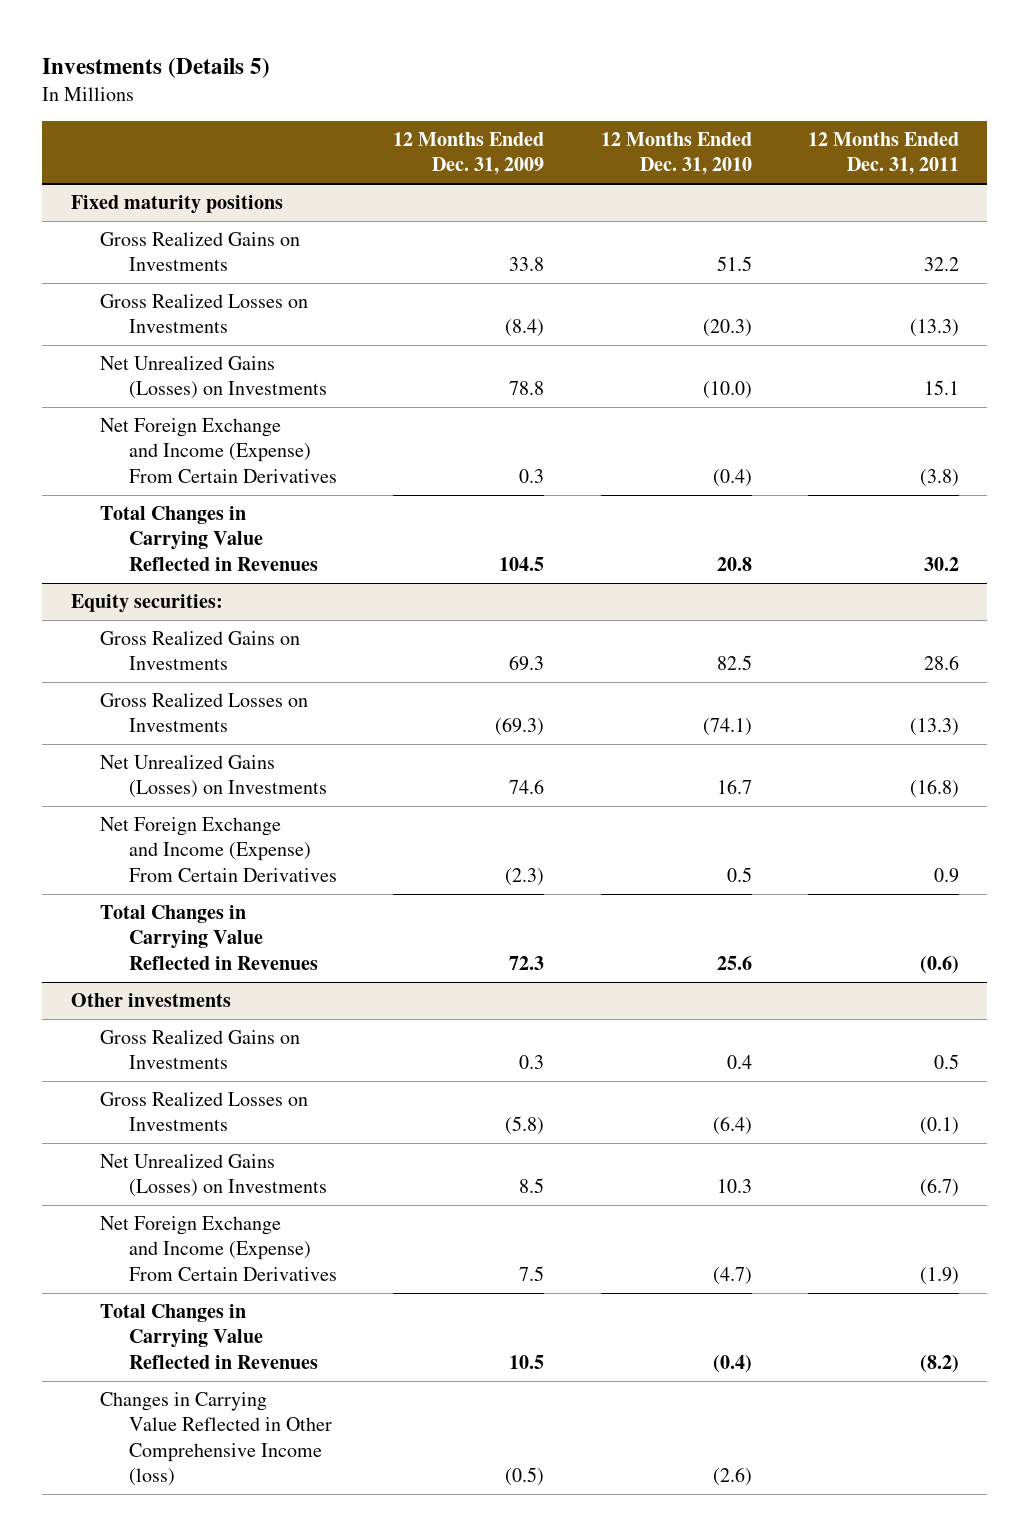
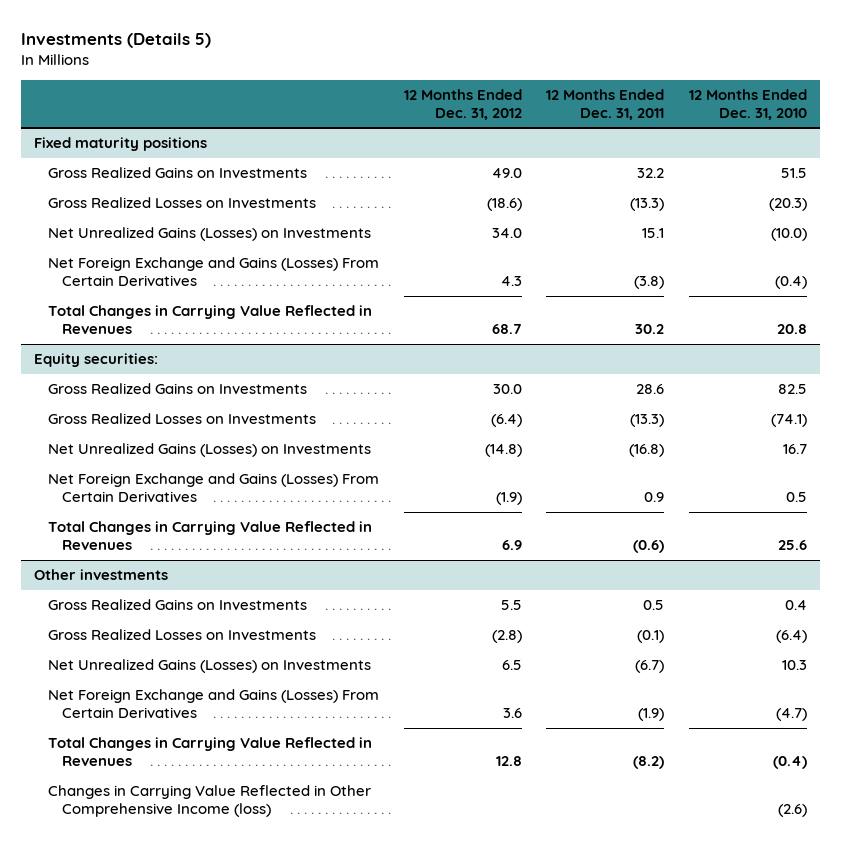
- | 12 Months Ended Dec. 31, 2009 | 12 Months Ended Dec. 31, 2010 | 12 Months Ended Dec. 31, 2011
+ | 12 Months Ended Dec. 31, 2012 | 12 Months Ended Dec. 31, 2011 | 12 Months Ended Dec. 31, 2010
@ Fixed maturity positions
- Net Foreign Exchange and Income (Expense) From Certain Derivatives | 0.3 | (0.4) | (3.8)
+ Net Foreign Exchange and Gains (Losses) From Certain Derivatives | 4.3 | (3.8) | (0.4)
@ Equity securities:
- Net Foreign Exchange and Income (Expense) From Certain Derivatives | (2.3) | 0.5 | 0.9
+ Net Foreign Exchange and Gains (Losses) From Certain Derivatives | (1.9) | 0.9 | 0.5
@ Other investments
- Net Foreign Exchange and Income (Expense) From Certain Derivatives | 7.5 | (4.7) | (1.9)
+ Net Foreign Exchange and Gains (Losses) From Certain Derivatives | 3.6 | (1.9) | (4.7)

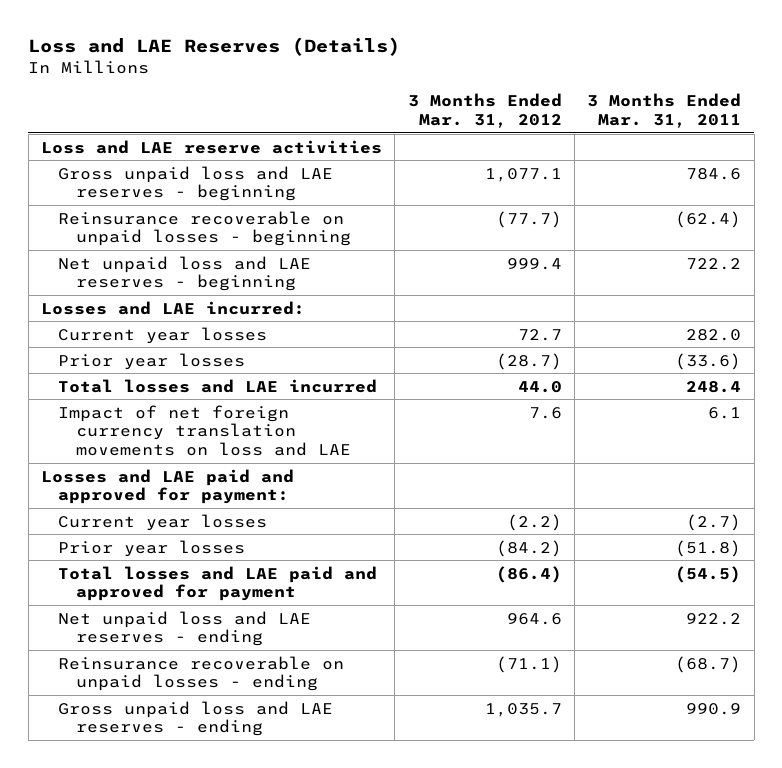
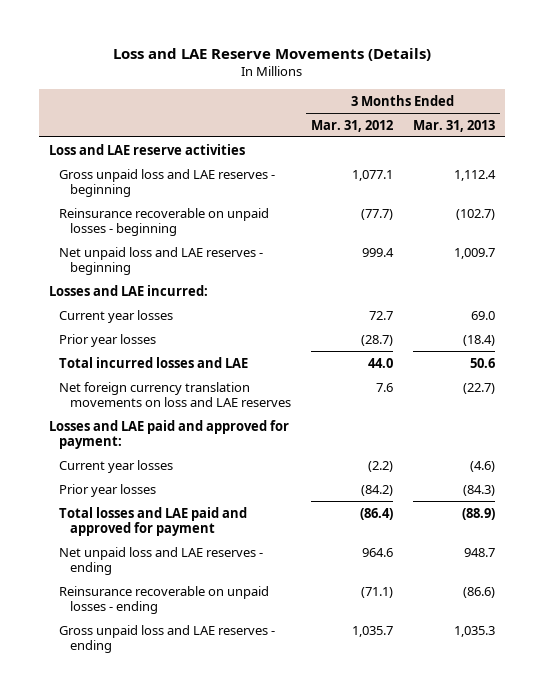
- Loss and LAE Reserves (Details)
+ Loss and LAE Reserve Movements (Details)
- | 3 Months Ended Mar. 31, 2012 | 3 Months Ended Mar. 31, 2011
+ | 3 Months Ended Mar. 31, 2012 | 3 Months Ended Mar. 31, 2013
- Total losses and LAE incurred | 44.0 | 248.4
- Impact of net foreign currency translation movements on loss and LAE | 7.6 | 6.1
+ Total incurred losses and LAE | 44.0 | 50.6
+ Net foreign currency translation movements on loss and LAE reserves | 7.6 | (22.7)

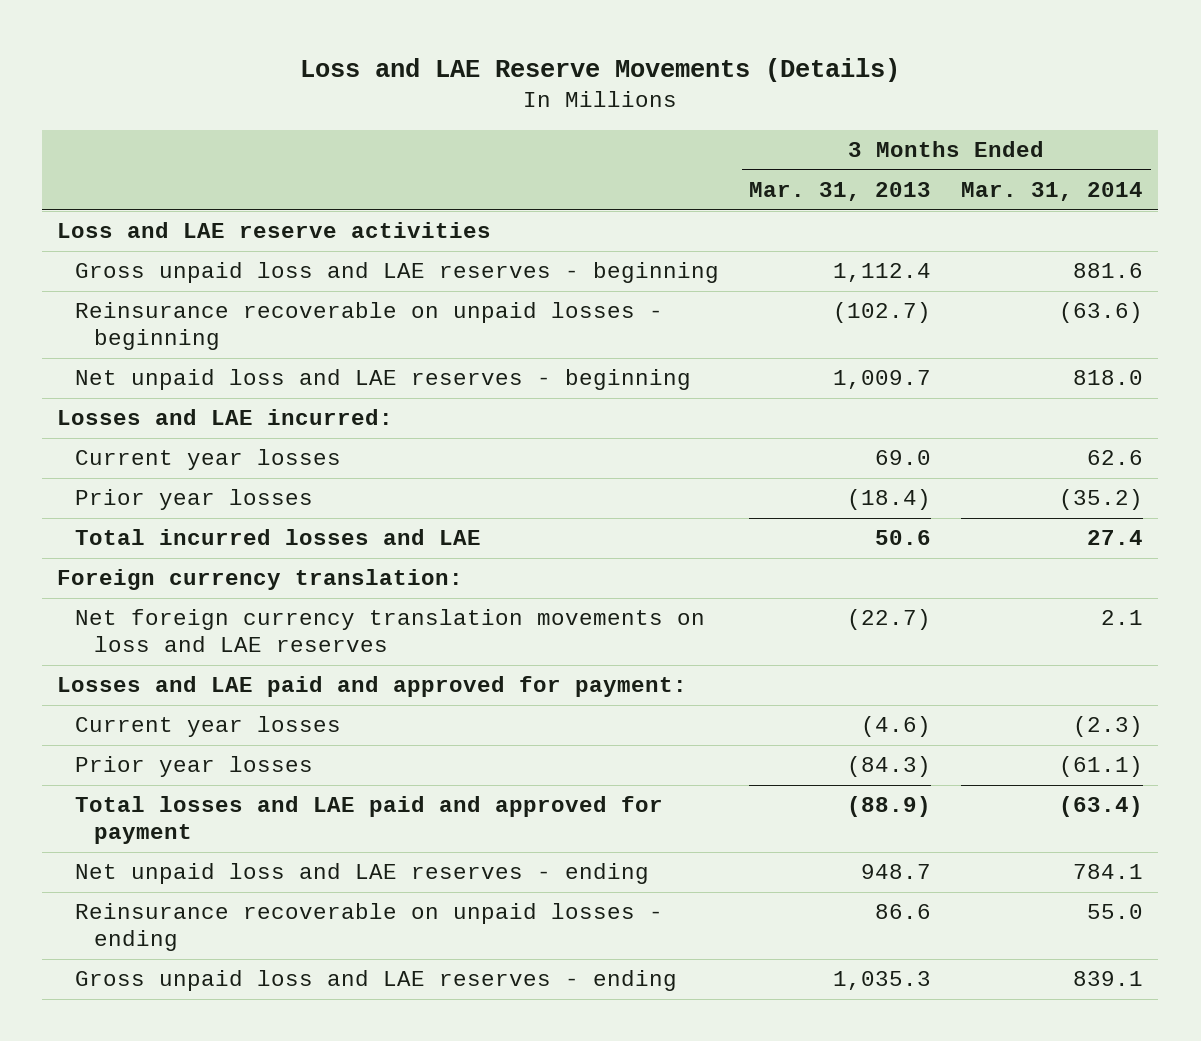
- | 3 Months Ended Mar. 31, 2012 | 3 Months Ended Mar. 31, 2013
+ | 3 Months Ended Mar. 31, 2013 | 3 Months Ended Mar. 31, 2014
+ Foreign currency translation:
- Reinsurance recoverable on unpaid losses - ending | (71.1) | (86.6)
+ Reinsurance recoverable on unpaid losses - ending | 86.6 | 55.0

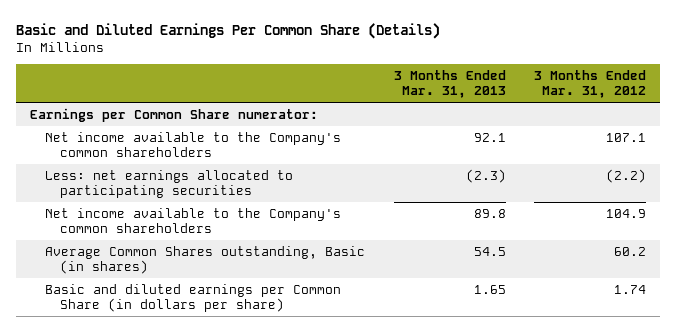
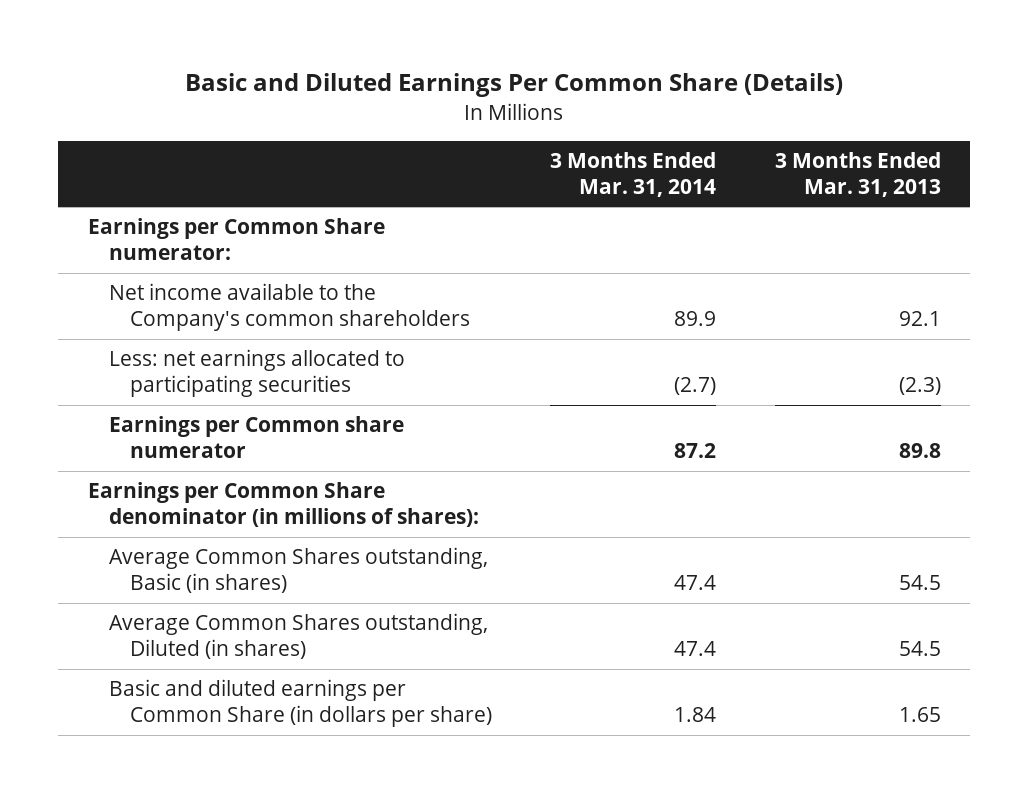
- | 3 Months Ended Mar. 31, 2013 | 3 Months Ended Mar. 31, 2012
+ | 3 Months Ended Mar. 31, 2014 | 3 Months Ended Mar. 31, 2013
- Net income available to the Company's common shareholders | 89.8 | 104.9
+ Earnings per Common share numerator | 87.2 | 89.8
+ Earnings per Common Share denominator (in millions of shares):
+ Average Common Shares outstanding, Diluted (in shares) | 47.4 | 54.5

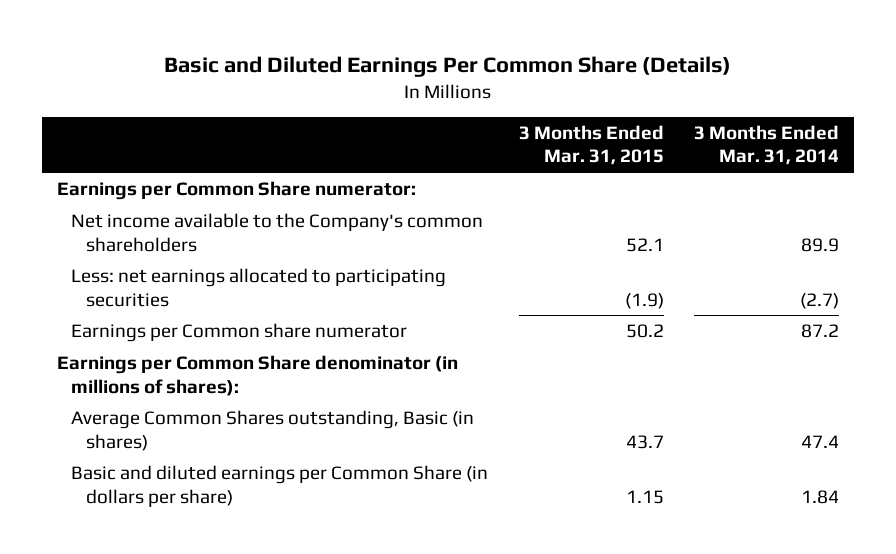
- | 3 Months Ended Mar. 31, 2014 | 3 Months Ended Mar. 31, 2013
+ | 3 Months Ended Mar. 31, 2015 | 3 Months Ended Mar. 31, 2014
- Average Common Shares outstanding, Diluted (in shares) | 47.4 | 54.5

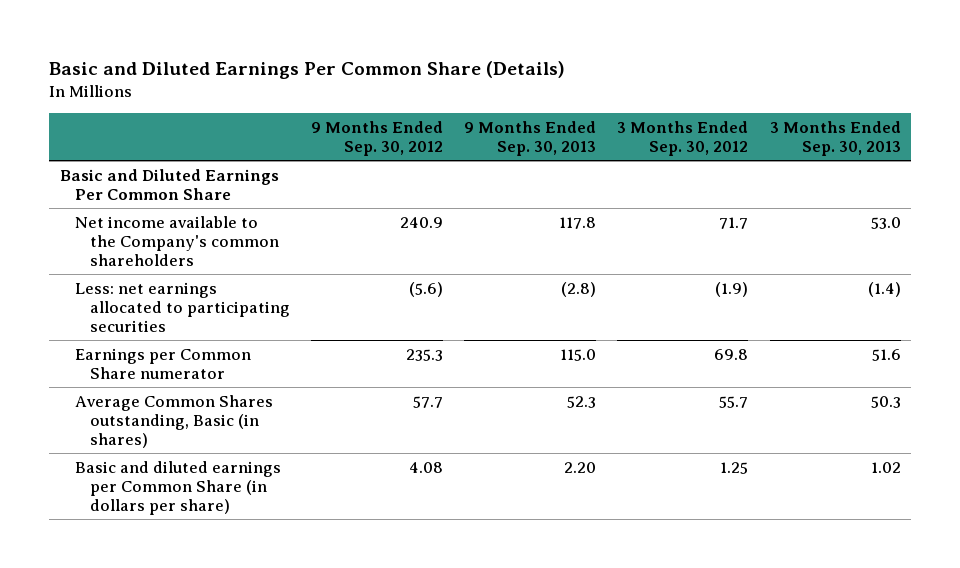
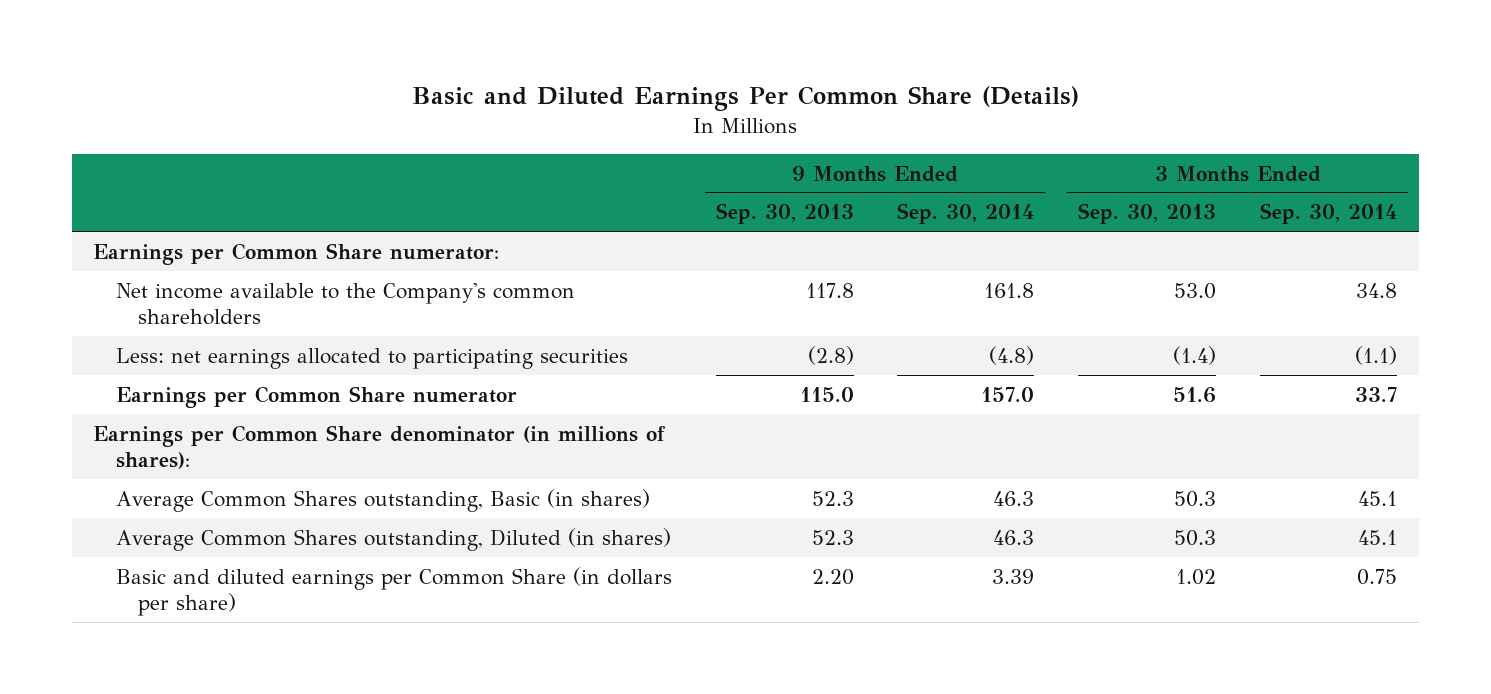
- | 9 Months Ended Sep. 30, 2012 | 9 Months Ended Sep. 30, 2013 | 3 Months Ended Sep. 30, 2012 | 3 Months Ended Sep. 30, 2013
+ | 9 Months Ended Sep. 30, 2013 | 9 Months Ended Sep. 30, 2014 | 3 Months Ended Sep. 30, 2013 | 3 Months Ended Sep. 30, 2014
- Basic and Diluted Earnings Per Common Share
+ Earnings per Common Share numerator:
+ Earnings per Common Share denominator (in millions of shares):
+ Average Common Shares outstanding, Diluted (in shares) | 52.3 | 46.3 | 50.3 | 45.1

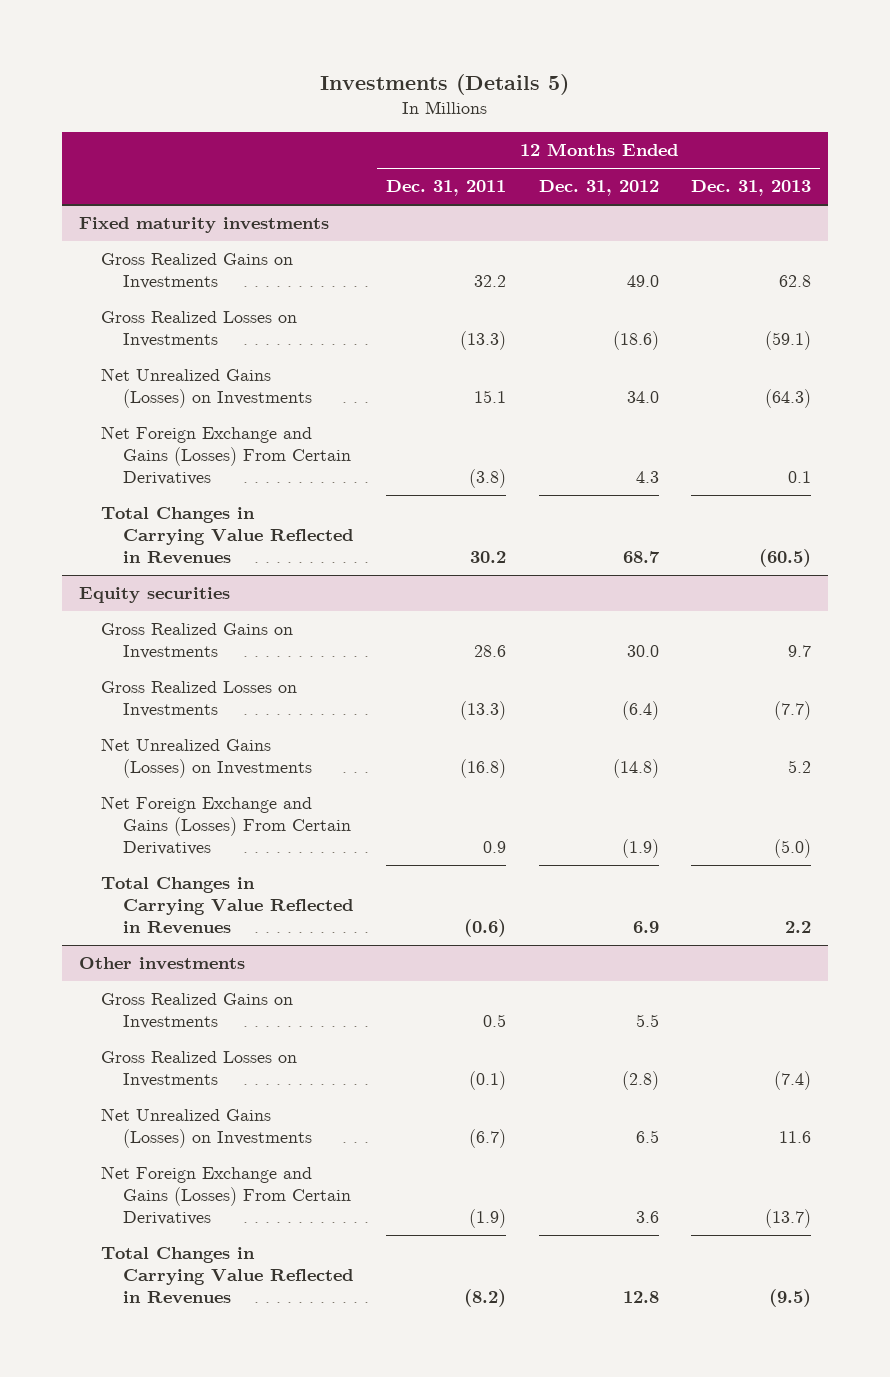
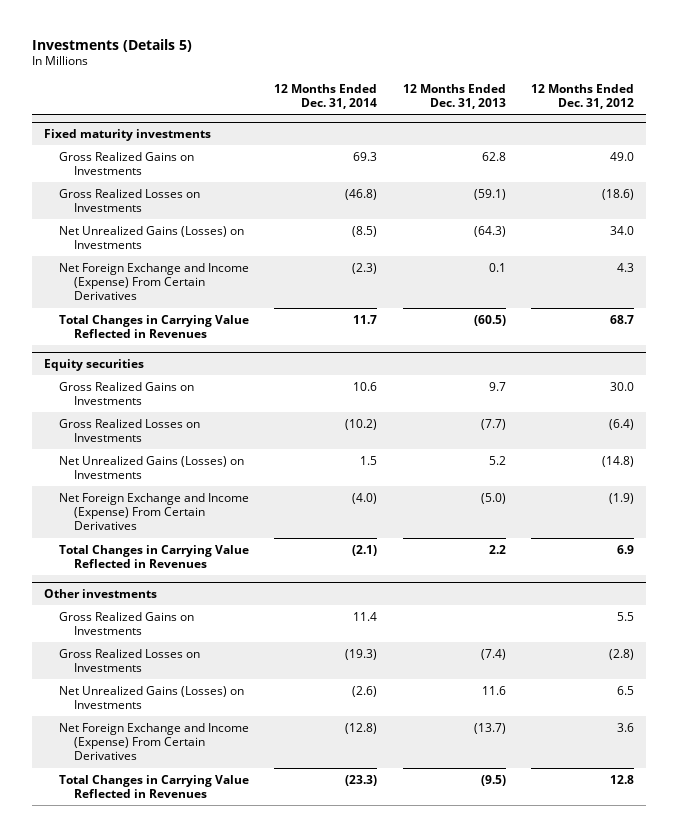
- | 12 Months Ended Dec. 31, 2011 | 12 Months Ended Dec. 31, 2012 | 12 Months Ended Dec. 31, 2013
+ | 12 Months Ended Dec. 31, 2014 | 12 Months Ended Dec. 31, 2013 | 12 Months Ended Dec. 31, 2012
@ Fixed maturity investments
- Net Foreign Exchange and Gains (Losses) From Certain Derivatives | (3.8) | 4.3 | 0.1
+ Net Foreign Exchange and Income (Expense) From Certain Derivatives | (2.3) | 0.1 | 4.3
@ Equity securities
- Net Foreign Exchange and Gains (Losses) From Certain Derivatives | 0.9 | (1.9) | (5.0)
+ Net Foreign Exchange and Income (Expense) From Certain Derivatives | (4.0) | (5.0) | (1.9)
@ Other investments
- Net Foreign Exchange and Gains (Losses) From Certain Derivatives | (1.9) | 3.6 | (13.7)
+ Net Foreign Exchange and Income (Expense) From Certain Derivatives | (12.8) | (13.7) | 3.6

